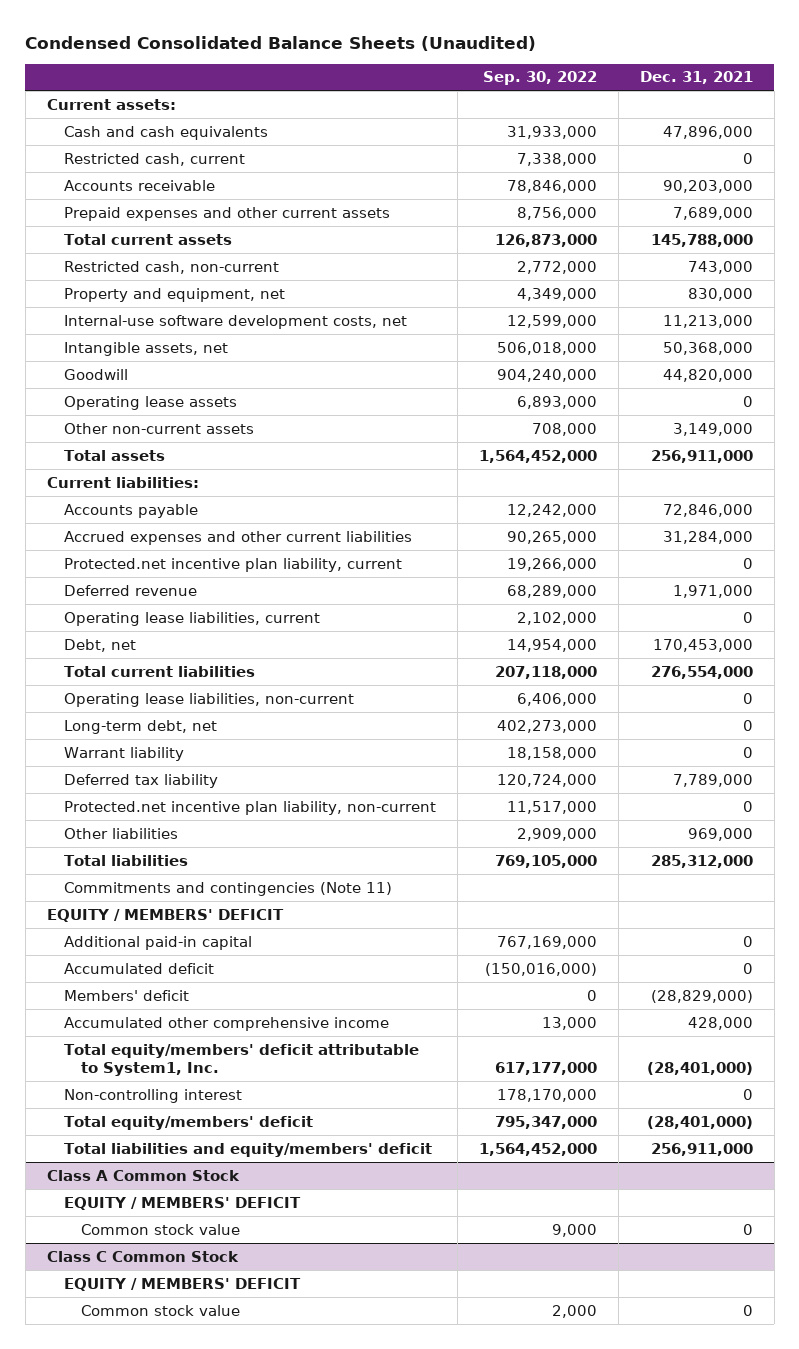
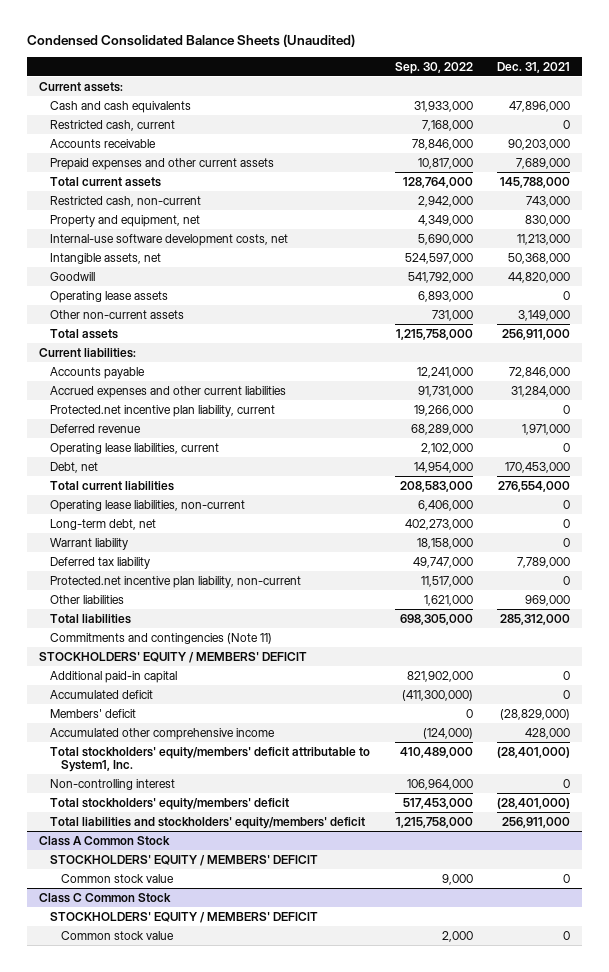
- Restricted cash, current | 7,338,000 | 0
+ Restricted cash, current | 7,168,000 | 0
- Prepaid expenses and other current assets | 8,756,000 | 7,689,000
- Total current assets | 126,873,000 | 145,788,000
- Restricted cash, non-current | 2,772,000 | 743,000
+ Prepaid expenses and other current assets | 10,817,000 | 7,689,000
+ Total current assets | 128,764,000 | 145,788,000
+ Restricted cash, non-current | 2,942,000 | 743,000
- Internal-use software development costs, net | 12,599,000 | 11,213,000
- Intangible assets, net | 506,018,000 | 50,368,000
- Goodwill | 904,240,000 | 44,820,000
+ Internal-use software development costs, net | 5,690,000 | 11,213,000
+ Intangible assets, net | 524,597,000 | 50,368,000
+ Goodwill | 541,792,000 | 44,820,000
- Other non-current assets | 708,000 | 3,149,000
- Total assets | 1,564,452,000 | 256,911,000
+ Other non-current assets | 731,000 | 3,149,000
+ Total assets | 1,215,758,000 | 256,911,000
- Accounts payable | 12,242,000 | 72,846,000
- Accrued expenses and other current liabilities | 90,265,000 | 31,284,000
+ Accounts payable | 12,241,000 | 72,846,000
+ Accrued expenses and other current liabilities | 91,731,000 | 31,284,000
- Total current liabilities | 207,118,000 | 276,554,000
+ Total current liabilities | 208,583,000 | 276,554,000
- Deferred tax liability | 120,724,000 | 7,789,000
+ Deferred tax liability | 49,747,000 | 7,789,000
- Other liabilities | 2,909,000 | 969,000
- Total liabilities | 769,105,000 | 285,312,000
+ Other liabilities | 1,621,000 | 969,000
+ Total liabilities | 698,305,000 | 285,312,000
- EQUITY / MEMBERS' DEFICIT
- Additional paid-in capital | 767,169,000 | 0
- Accumulated deficit | (150,016,000) | 0
+ STOCKHOLDERS' EQUITY / MEMBERS' DEFICIT
+ Additional paid-in capital | 821,902,000 | 0
+ Accumulated deficit | (411,300,000) | 0
- Accumulated other comprehensive income | 13,000 | 428,000
- Total equity/members' deficit attributable to System1, Inc. | 617,177,000 | (28,401,000)
- Non-controlling interest | 178,170,000 | 0
- Total equity/members' deficit | 795,347,000 | (28,401,000)
- Total liabilities and equity/members' deficit | 1,564,452,000 | 256,911,000
+ Accumulated other comprehensive income | (124,000) | 428,000
+ Total stockholders' equity/members' deficit attributable to System1, Inc. | 410,489,000 | (28,401,000)
+ Non-controlling interest | 106,964,000 | 0
+ Total stockholders' equity/members' deficit | 517,453,000 | (28,401,000)
+ Total liabilities and stockholders' equity/members' deficit | 1,215,758,000 | 256,911,000
@ Class A Common Stock
- EQUITY / MEMBERS' DEFICIT
+ STOCKHOLDERS' EQUITY / MEMBERS' DEFICIT
@ Class C Common Stock
- EQUITY / MEMBERS' DEFICIT
+ STOCKHOLDERS' EQUITY / MEMBERS' DEFICIT

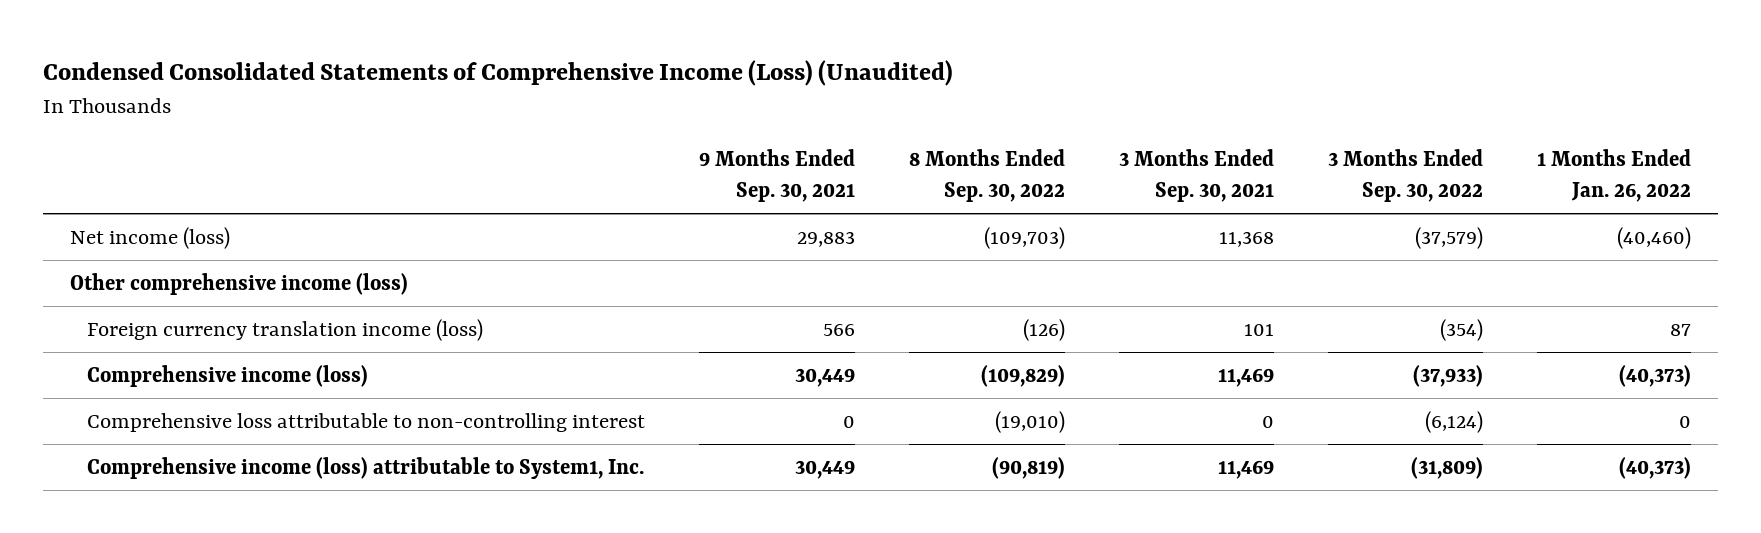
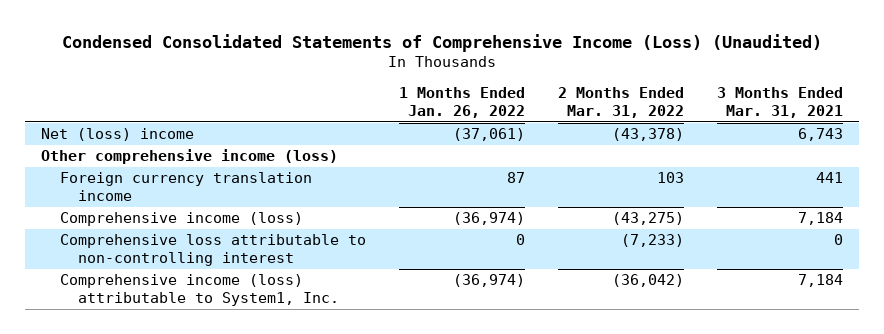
- | 9 Months Ended Sep. 30, 2021 | 8 Months Ended Sep. 30, 2022 | 3 Months Ended Sep. 30, 2021 | 3 Months Ended Sep. 30, 2022 | 1 Months Ended Jan. 26, 2022
+ | 1 Months Ended Jan. 26, 2022 | 2 Months Ended Mar. 31, 2022 | 3 Months Ended Mar. 31, 2021
- Net income (loss) | 29,883 | (109,703) | 11,368 | (37,579) | (40,460)
+ Net (loss) income | (37,061) | (43,378) | 6,743
- Foreign currency translation income (loss) | 566 | (126) | 101 | (354) | 87
- Comprehensive income (loss) | 30,449 | (109,829) | 11,469 | (37,933) | (40,373)
+ Foreign currency translation income | 87 | 103 | 441
+ Comprehensive income (loss) | (36,974) | (43,275) | 7,184
- Comprehensive income (loss) attributable to System1, Inc. | 30,449 | (90,819) | 11,469 | (31,809) | (40,373)
+ Comprehensive income (loss) attributable to System1, Inc. | (36,974) | (36,042) | 7,184

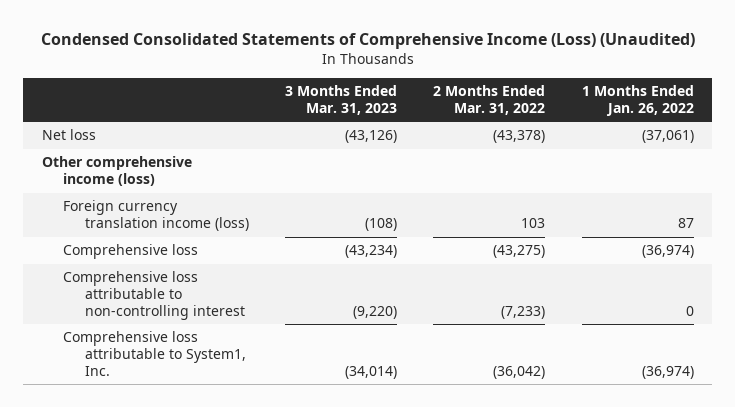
- | 1 Months Ended Jan. 26, 2022 | 2 Months Ended Mar. 31, 2022 | 3 Months Ended Mar. 31, 2021
+ | 3 Months Ended Mar. 31, 2023 | 2 Months Ended Mar. 31, 2022 | 1 Months Ended Jan. 26, 2022
- Net (loss) income | (37,061) | (43,378) | 6,743
+ Net loss | (43,126) | (43,378) | (37,061)
- Foreign currency translation income | 87 | 103 | 441
- Comprehensive income (loss) | (36,974) | (43,275) | 7,184
+ Foreign currency translation income (loss) | (108) | 103 | 87
+ Comprehensive loss | (43,234) | (43,275) | (36,974)
- Comprehensive income (loss) attributable to System1, Inc. | (36,974) | (36,042) | 7,184
+ Comprehensive loss attributable to System1, Inc. | (34,014) | (36,042) | (36,974)

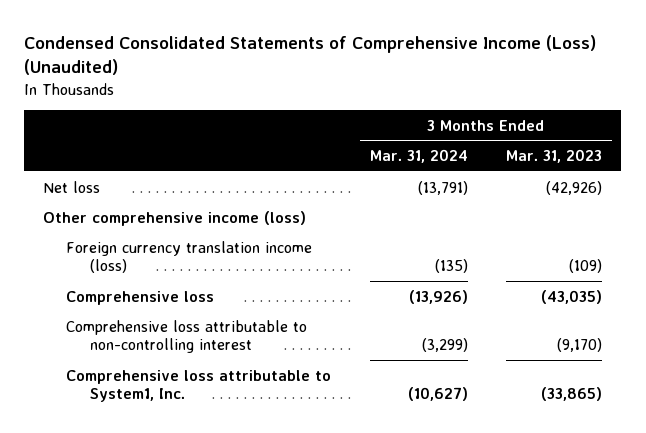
- | 3 Months Ended Mar. 31, 2023 | 2 Months Ended Mar. 31, 2022 | 1 Months Ended Jan. 26, 2022
+ | 3 Months Ended Mar. 31, 2024 | 3 Months Ended Mar. 31, 2023
- Net loss | (43,126) | (43,378) | (37,061)
+ Net loss | (13,791) | (42,926)
- Foreign currency translation income (loss) | (108) | 103 | 87
- Comprehensive loss | (43,234) | (43,275) | (36,974)
- Comprehensive loss attributable to non-controlling interest | (9,220) | (7,233) | 0
- Comprehensive loss attributable to System1, Inc. | (34,014) | (36,042) | (36,974)
+ Foreign currency translation income (loss) | (135) | (109)
+ Comprehensive loss | (13,926) | (43,035)
+ Comprehensive loss attributable to non-controlling interest | (3,299) | (9,170)
+ Comprehensive loss attributable to System1, Inc. | (10,627) | (33,865)

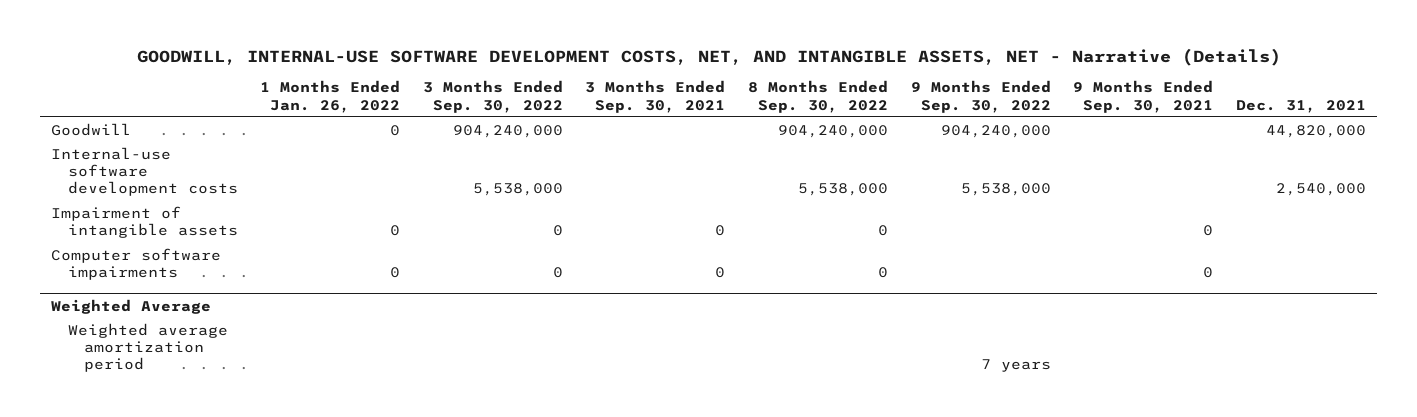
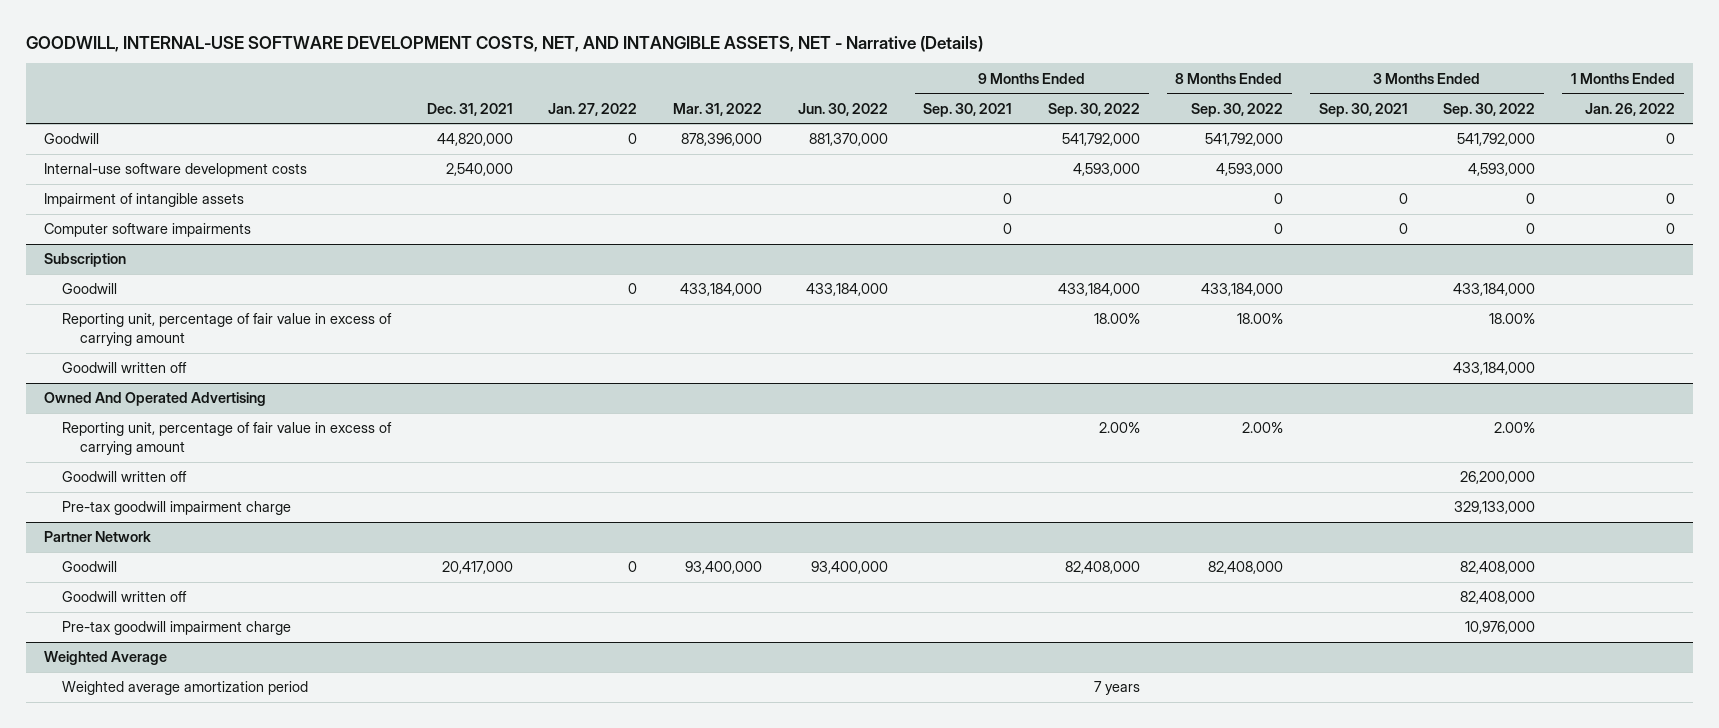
- | 1 Months Ended Jan. 26, 2022 | 3 Months Ended Sep. 30, 2022 | 3 Months Ended Sep. 30, 2021 | 8 Months Ended Sep. 30, 2022 | 9 Months Ended Sep. 30, 2022 | 9 Months Ended Sep. 30, 2021 | Dec. 31, 2021
+ | Dec. 31, 2021 | Jan. 27, 2022 | Mar. 31, 2022 | Jun. 30, 2022 | 9 Months Ended Sep. 30, 2021 | 9 Months Ended Sep. 30, 2022 | 8 Months Ended Sep. 30, 2022 | 3 Months Ended Sep. 30, 2021 | 3 Months Ended Sep. 30, 2022 | 1 Months Ended Jan. 26, 2022
- Goodwill | 0 | 904,240,000 | | 904,240,000 | 904,240,000 | | 44,820,000
- Internal-use software development costs | | 5,538,000 | | 5,538,000 | 5,538,000 | | 2,540,000
+ Goodwill | 44,820,000 | 0 | 878,396,000 | 881,370,000 | | 541,792,000 | 541,792,000 | | 541,792,000 | 0
+ Internal-use software development costs | 2,540,000 | | | | | 4,593,000 | 4,593,000 | | 4,593,000 |
+ Subscription
+ Goodwill | | 0 | 433,184,000 | 433,184,000 | | 433,184,000 | 433,184,000 | | 433,184,000 |
+ Reporting unit, percentage of fair value in excess of carrying amount | | | | | | 18.00% | 18.00% | | 18.00% |
+ Goodwill written off | | | | | | | | | 433,184,000 |
+ Owned And Operated Advertising
+ Reporting unit, percentage of fair value in excess of carrying amount | | | | | | 2.00% | 2.00% | | 2.00% |
+ Goodwill written off | | | | | | | | | 26,200,000 |
+ Pre-tax goodwill impairment charge | | | | | | | | | 329,133,000 |
+ Partner Network
+ Goodwill | 20,417,000 | 0 | 93,400,000 | 93,400,000 | | 82,408,000 | 82,408,000 | | 82,408,000 |
+ Goodwill written off | | | | | | | | | 82,408,000 |
+ Pre-tax goodwill impairment charge | | | | | | | | | 10,976,000 |

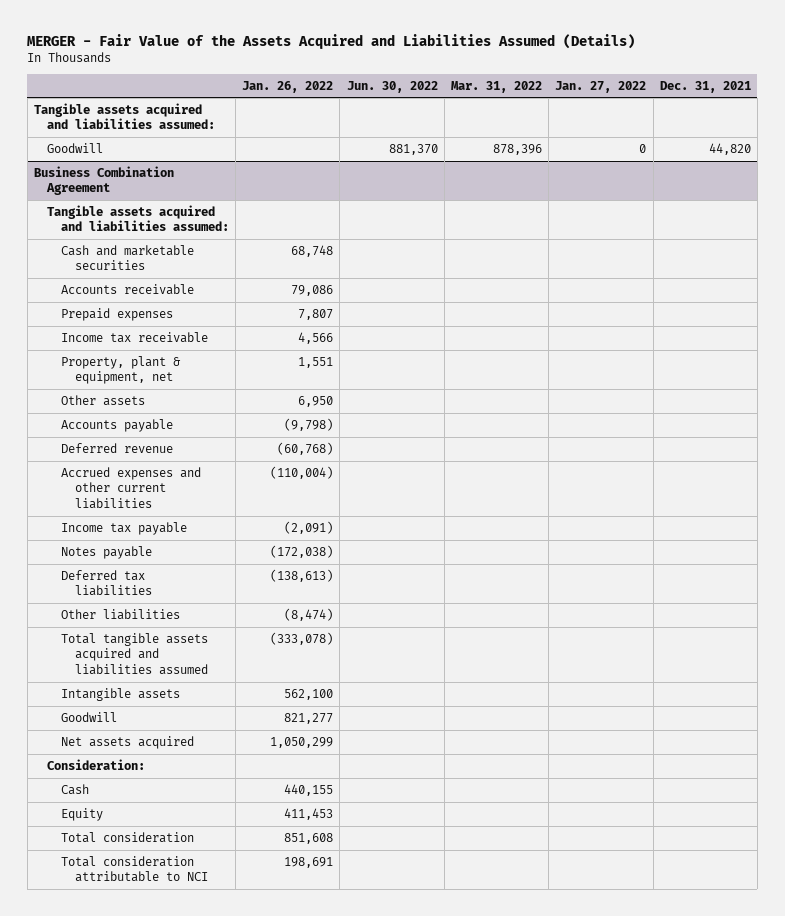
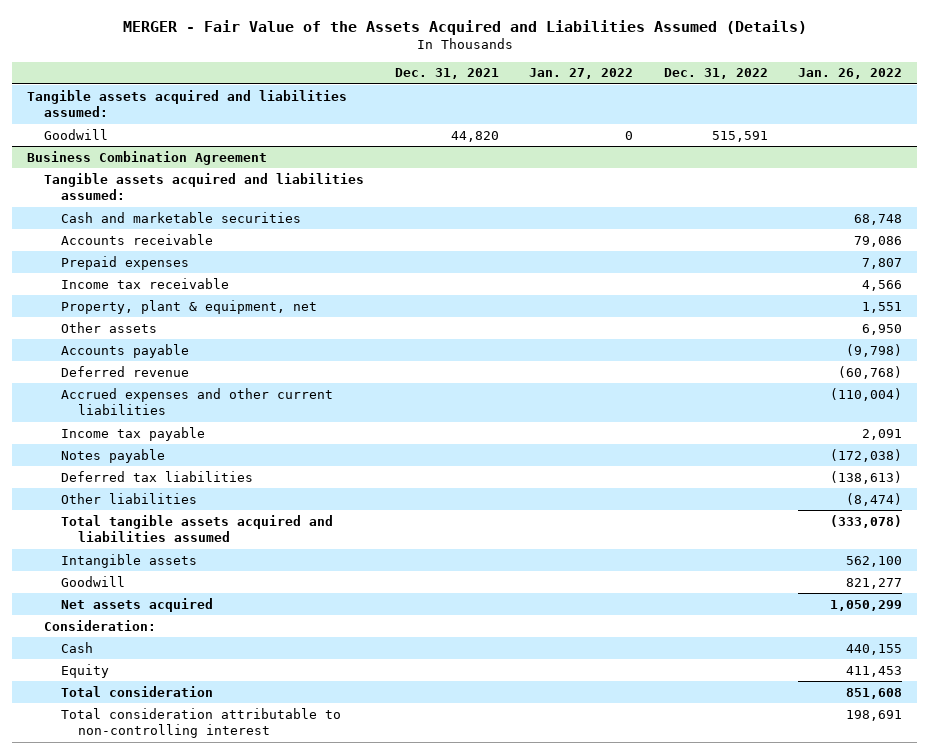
- | Jan. 26, 2022 | Jun. 30, 2022 | Mar. 31, 2022 | Jan. 27, 2022 | Dec. 31, 2021
+ | Dec. 31, 2021 | Jan. 27, 2022 | Dec. 31, 2022 | Jan. 26, 2022
@ Business Combination Agreement
- Income tax payable | (2,091) | | | |
+ Income tax payable | | | | 2,091
- Total consideration attributable to NCI | 198,691 | | | |
+ Total consideration attributable to non-controlling interest | | | | 198,691

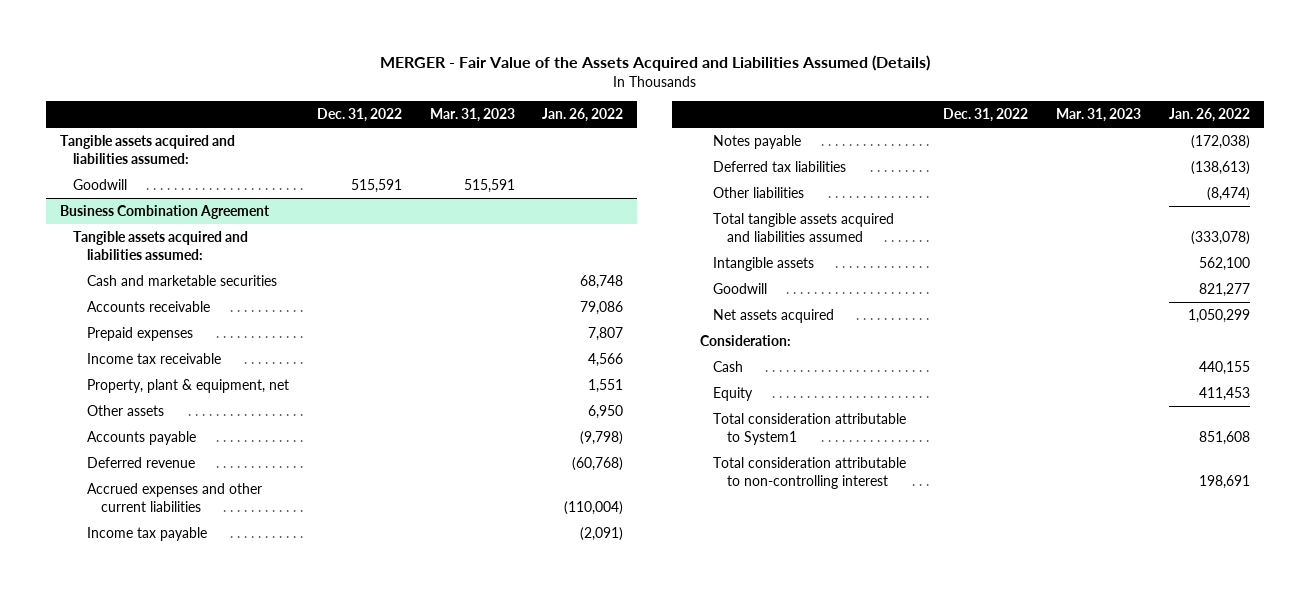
- | Dec. 31, 2021 | Jan. 27, 2022 | Dec. 31, 2022 | Jan. 26, 2022
+ | Dec. 31, 2022 | Mar. 31, 2023 | Jan. 26, 2022
@ Business Combination Agreement
- Income tax payable | | | | 2,091
+ Income tax payable | | | (2,091)
- Total consideration | | | | 851,608
+ Total consideration attributable to System1 | | | 851,608

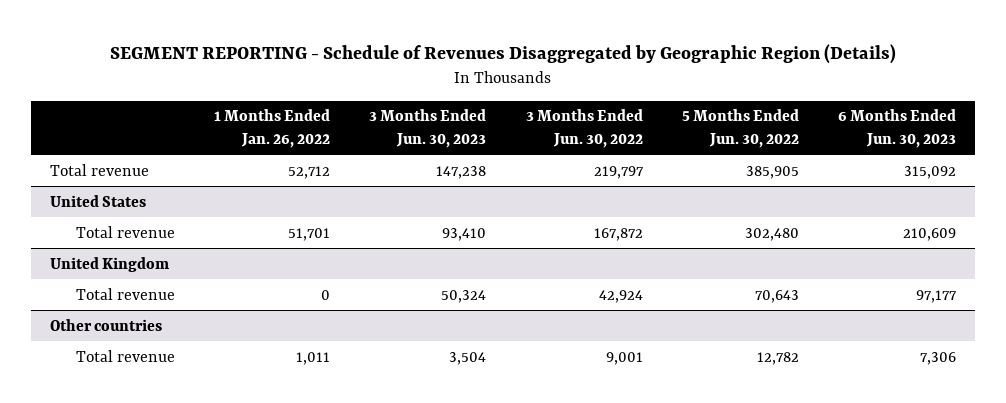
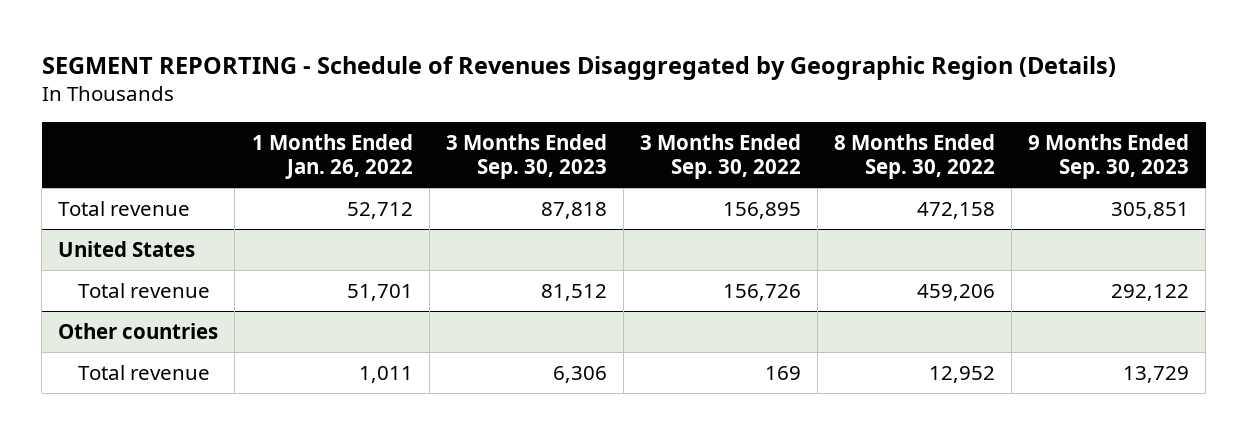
- | 1 Months Ended Jan. 26, 2022 | 3 Months Ended Jun. 30, 2023 | 3 Months Ended Jun. 30, 2022 | 5 Months Ended Jun. 30, 2022 | 6 Months Ended Jun. 30, 2023
+ | 1 Months Ended Jan. 26, 2022 | 3 Months Ended Sep. 30, 2023 | 3 Months Ended Sep. 30, 2022 | 8 Months Ended Sep. 30, 2022 | 9 Months Ended Sep. 30, 2023
- United Kingdom
- Total revenue | 0 | 50,324 | 42,924 | 70,643 | 97,177

